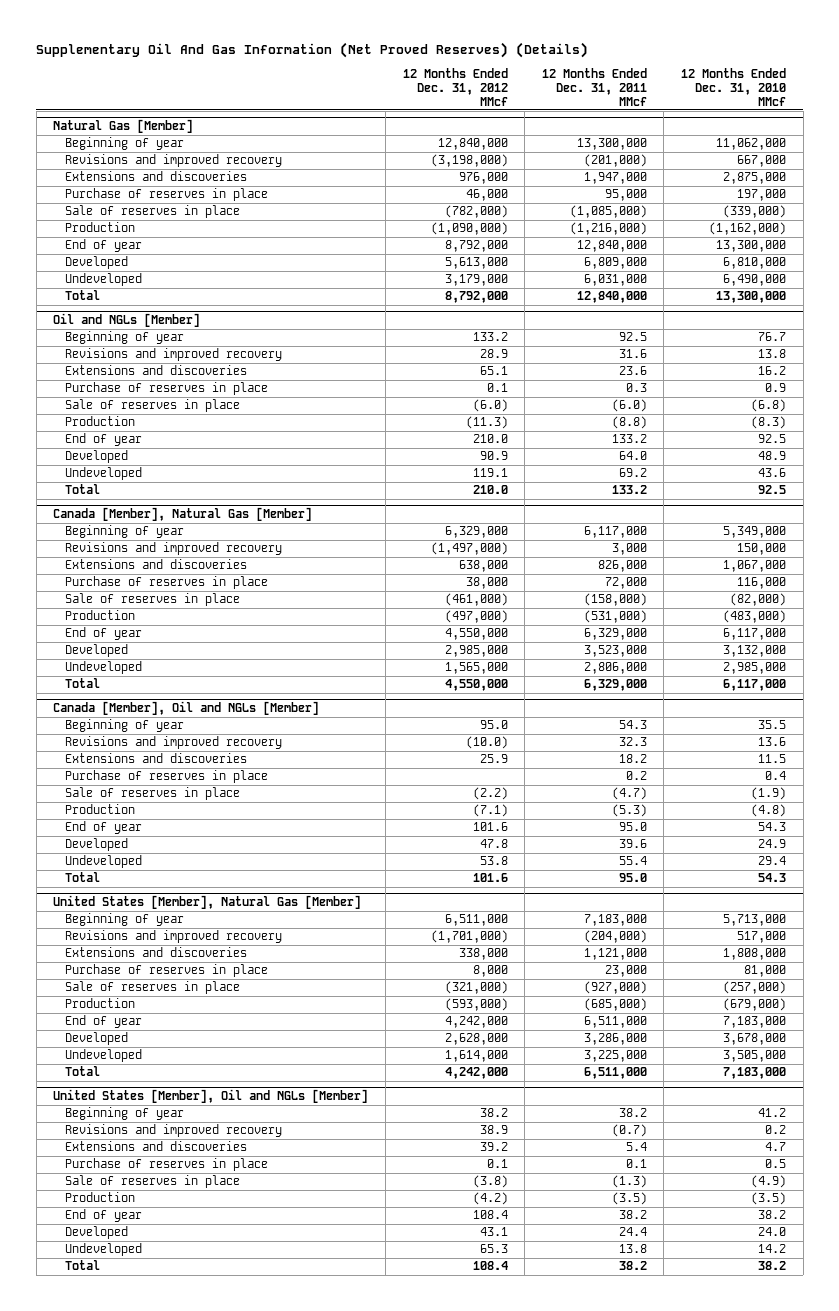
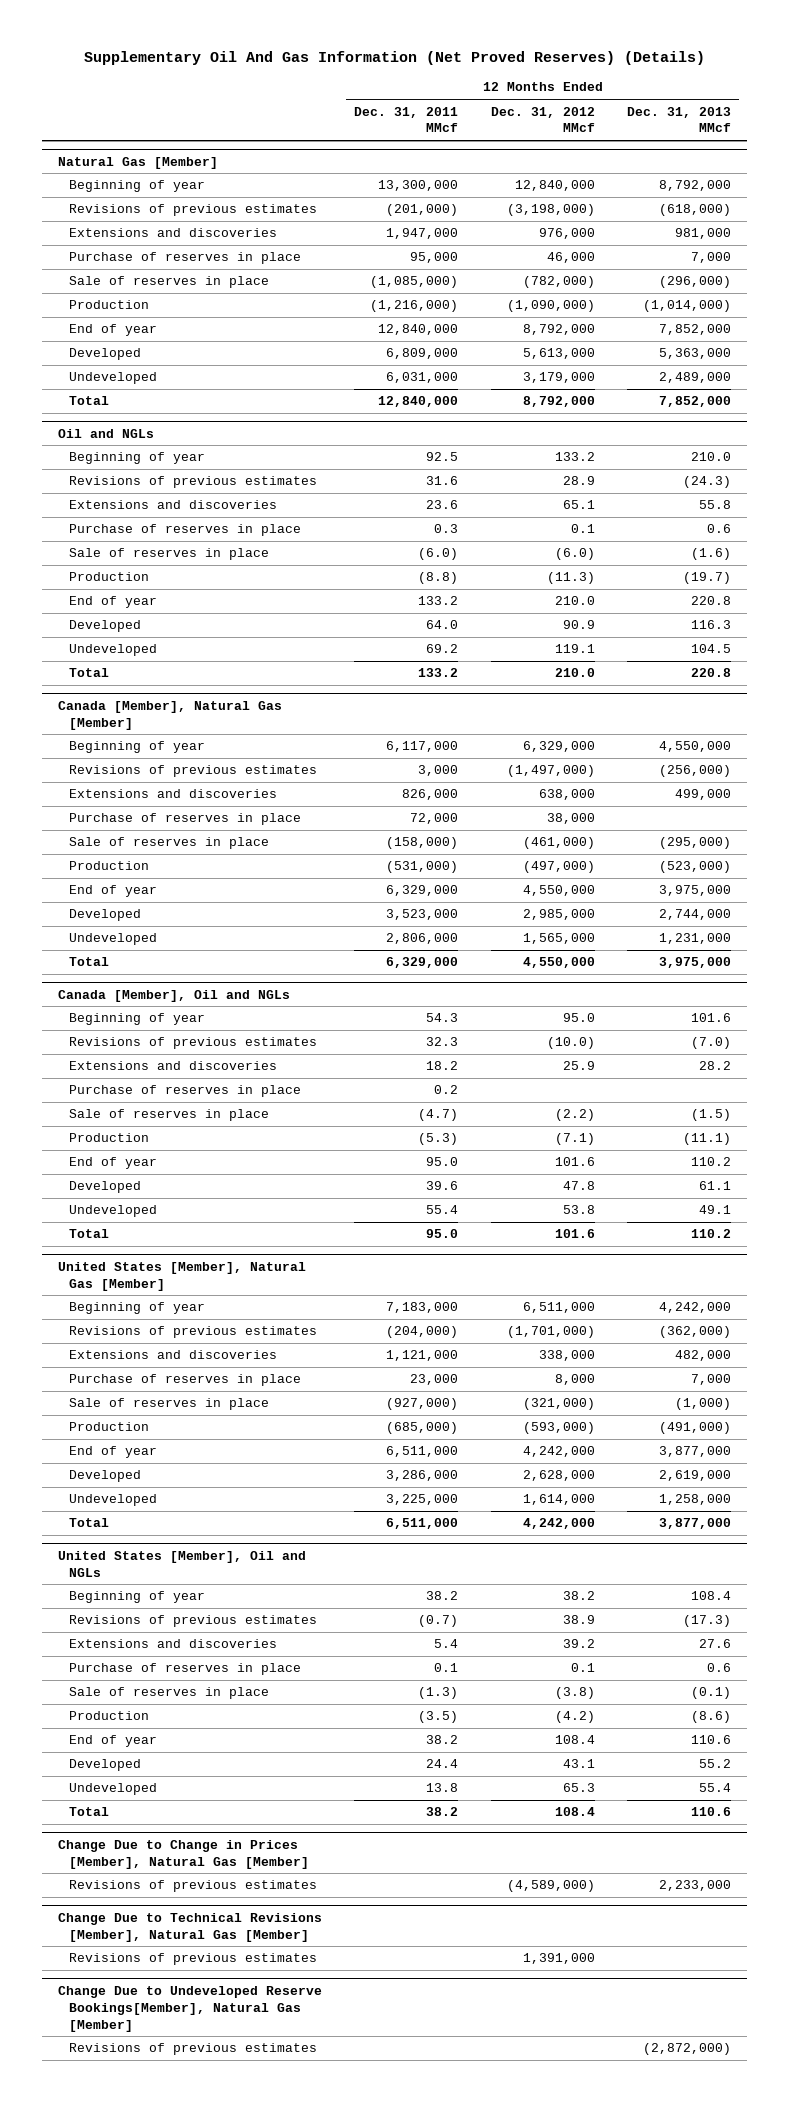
- | 12 Months Ended Dec. 31, 2012 MMcf | 12 Months Ended Dec. 31, 2011 MMcf | 12 Months Ended Dec. 31, 2010 MMcf
+ | 12 Months Ended Dec. 31, 2011 MMcf | 12 Months Ended Dec. 31, 2012 MMcf | 12 Months Ended Dec. 31, 2013 MMcf
@ Natural Gas [Member]
- Revisions and improved recovery | (3,198,000) | (201,000) | 667,000
+ Revisions of previous estimates | (201,000) | (3,198,000) | (618,000)
- Oil and NGLs [Member]
+ Oil and NGLs
- Revisions and improved recovery | 28.9 | 31.6 | 13.8
+ Revisions of previous estimates | 31.6 | 28.9 | (24.3)
@ Canada [Member], Natural Gas [Member]
- Revisions and improved recovery | (1,497,000) | 3,000 | 150,000
+ Revisions of previous estimates | 3,000 | (1,497,000) | (256,000)
- Canada [Member], Oil and NGLs [Member]
+ Canada [Member], Oil and NGLs
- Revisions and improved recovery | (10.0) | 32.3 | 13.6
+ Revisions of previous estimates | 32.3 | (10.0) | (7.0)
@ United States [Member], Natural Gas [Member]
- Revisions and improved recovery | (1,701,000) | (204,000) | 517,000
+ Revisions of previous estimates | (204,000) | (1,701,000) | (362,000)
- United States [Member], Oil and NGLs [Member]
+ United States [Member], Oil and NGLs
- Revisions and improved recovery | 38.9 | (0.7) | 0.2
+ Revisions of previous estimates | (0.7) | 38.9 | (17.3)
+ Change Due to Change in Prices [Member], Natural Gas [Member]
+ Revisions of previous estimates | | (4,589,000) | 2,233,000
+ Change Due to Technical Revisions [Member], Natural Gas [Member]
+ Revisions of previous estimates | | 1,391,000 |
+ Change Due to Undeveloped Reserve Bookings[Member], Natural Gas [Member]
+ Revisions of previous estimates | | | (2,872,000)

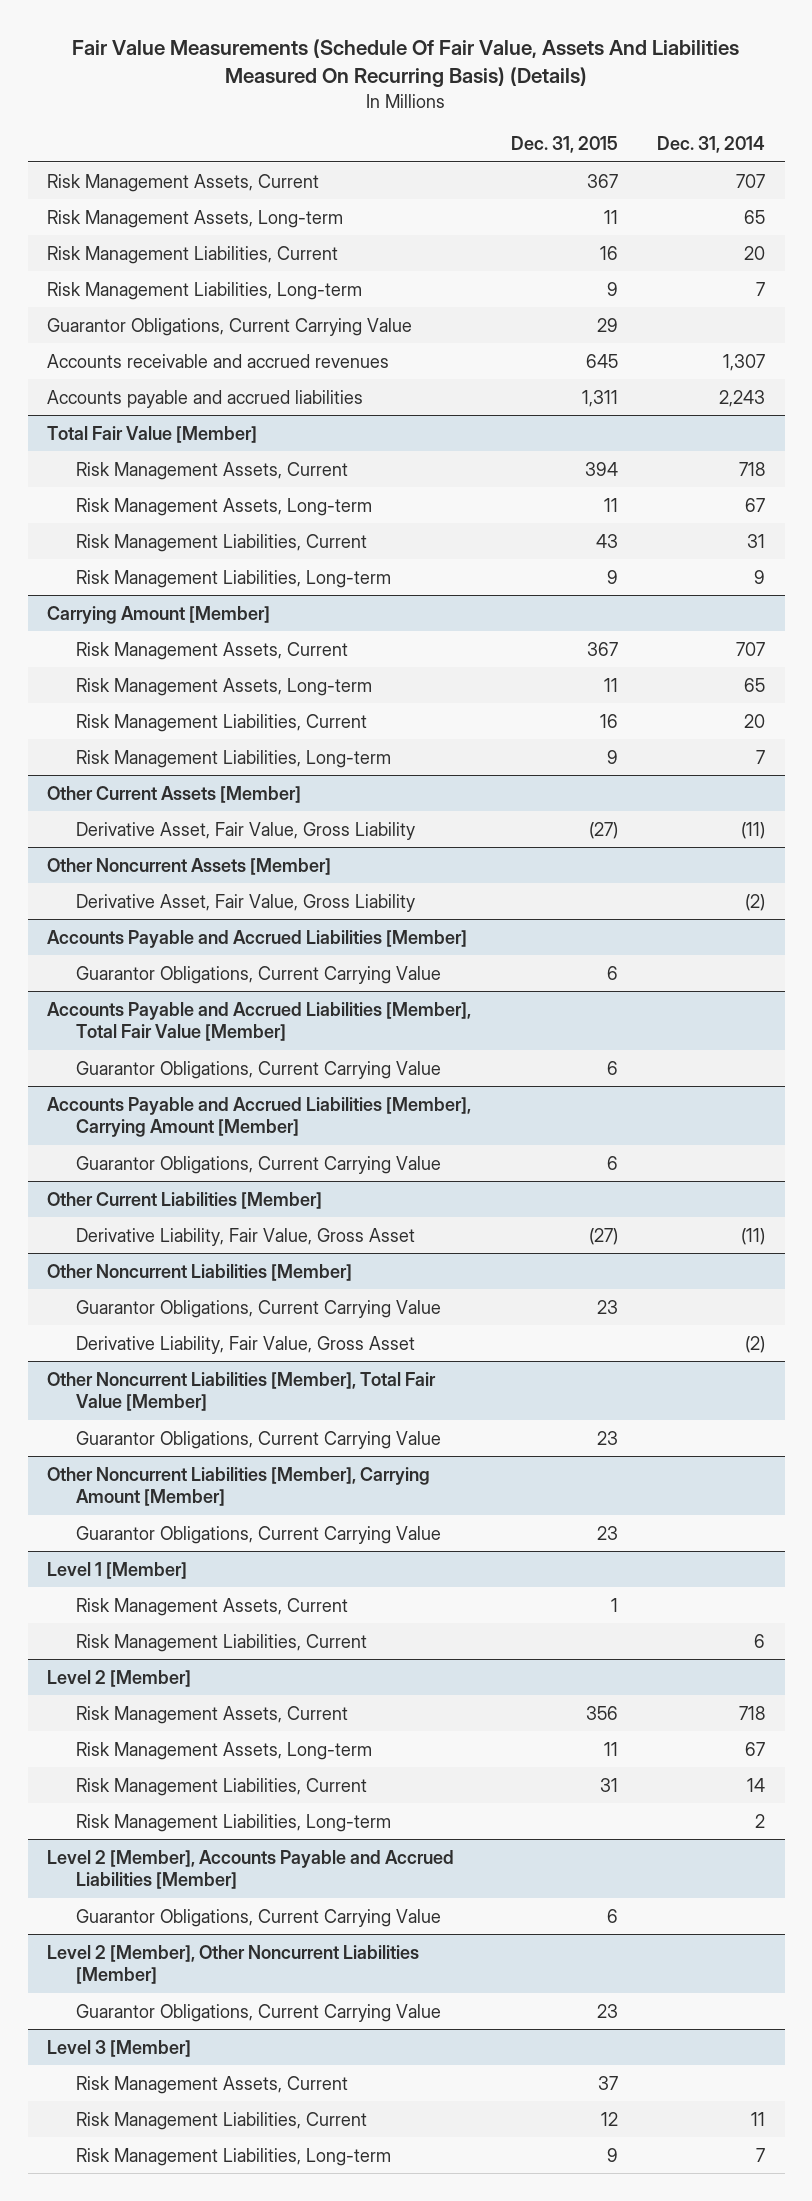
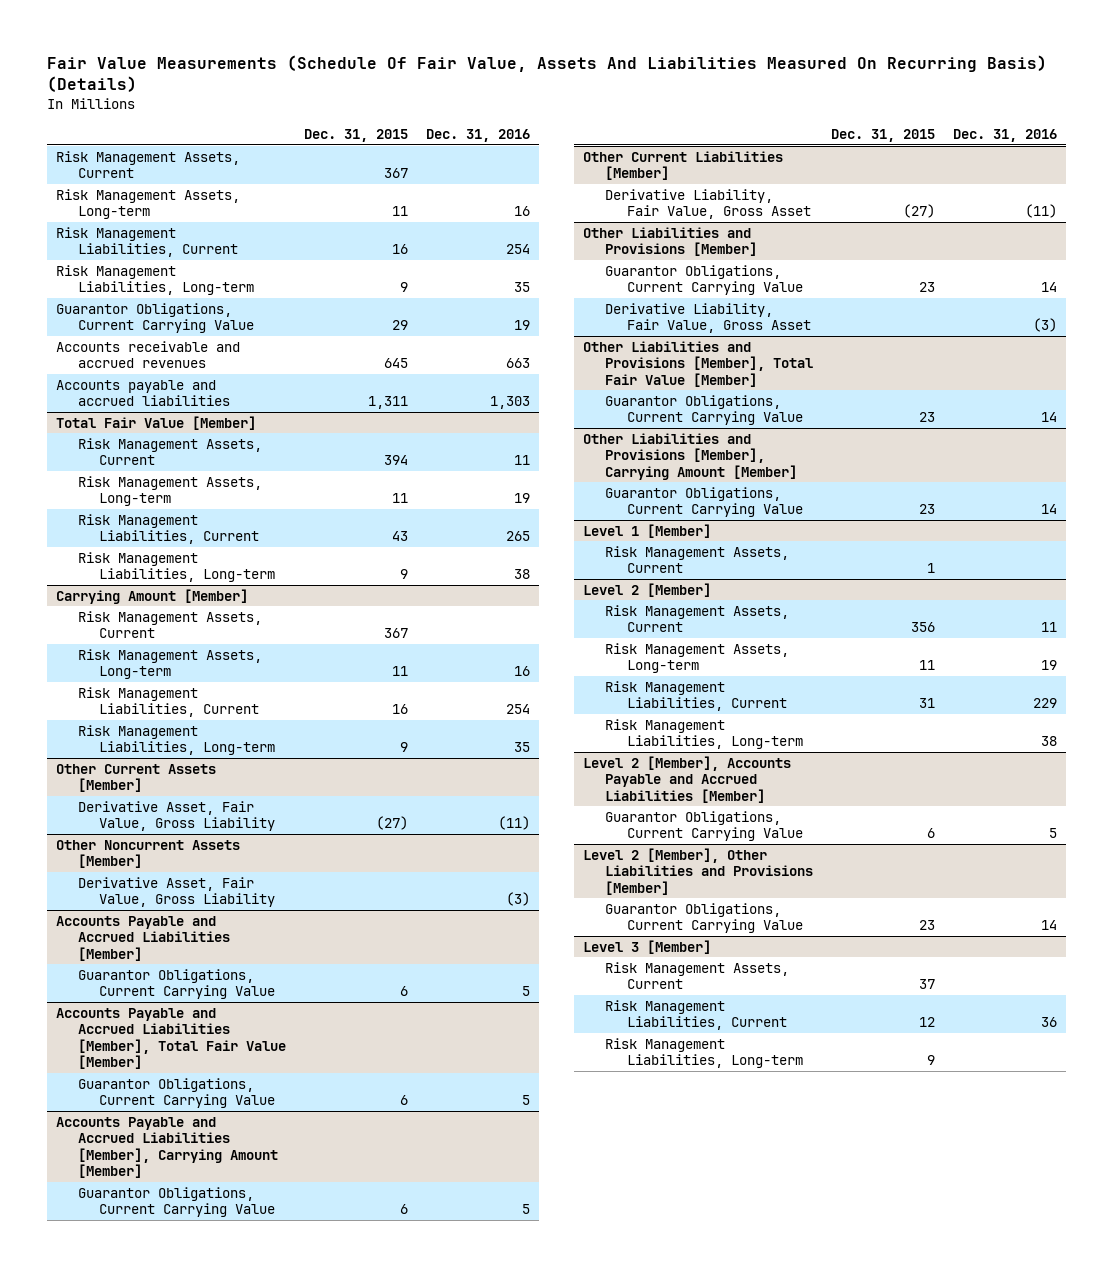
- | Dec. 31, 2015 | Dec. 31, 2014
+ | Dec. 31, 2015 | Dec. 31, 2016
- Other Noncurrent Liabilities [Member]
+ Other Liabilities and Provisions [Member]
- Other Noncurrent Liabilities [Member], Total Fair Value [Member]
+ Other Liabilities and Provisions [Member], Total Fair Value [Member]
- Other Noncurrent Liabilities [Member], Carrying Amount [Member]
+ Other Liabilities and Provisions [Member], Carrying Amount [Member]
@ Level 1 [Member]
- Risk Management Liabilities, Current | | 6
- Level 2 [Member], Other Noncurrent Liabilities [Member]
+ Level 2 [Member], Other Liabilities and Provisions [Member]

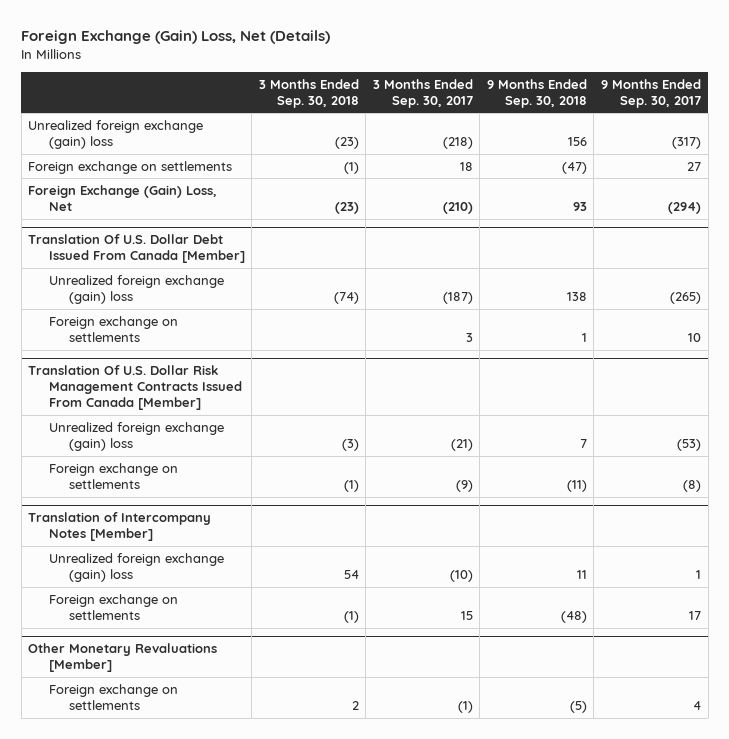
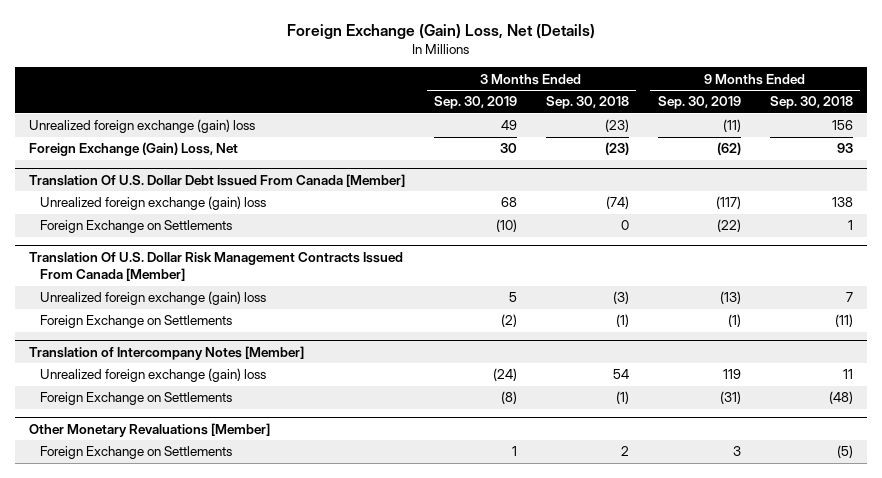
- | 3 Months Ended Sep. 30, 2018 | 3 Months Ended Sep. 30, 2017 | 9 Months Ended Sep. 30, 2018 | 9 Months Ended Sep. 30, 2017
+ | 3 Months Ended Sep. 30, 2019 | 3 Months Ended Sep. 30, 2018 | 9 Months Ended Sep. 30, 2019 | 9 Months Ended Sep. 30, 2018
- Foreign exchange on settlements | (1) | 18 | (47) | 27
@ Translation Of U.S. Dollar Debt Issued From Canada [Member]
- Foreign exchange on settlements | | 3 | 1 | 10
+ Foreign Exchange on Settlements | (10) | 0 | (22) | 1
@ Translation Of U.S. Dollar Risk Management Contracts Issued From Canada [Member]
- Foreign exchange on settlements | (1) | (9) | (11) | (8)
+ Foreign Exchange on Settlements | (2) | (1) | (1) | (11)
@ Translation of Intercompany Notes [Member]
- Foreign exchange on settlements | (1) | 15 | (48) | 17
+ Foreign Exchange on Settlements | (8) | (1) | (31) | (48)
@ Other Monetary Revaluations [Member]
- Foreign exchange on settlements | 2 | (1) | (5) | 4
+ Foreign Exchange on Settlements | 1 | 2 | 3 | (5)

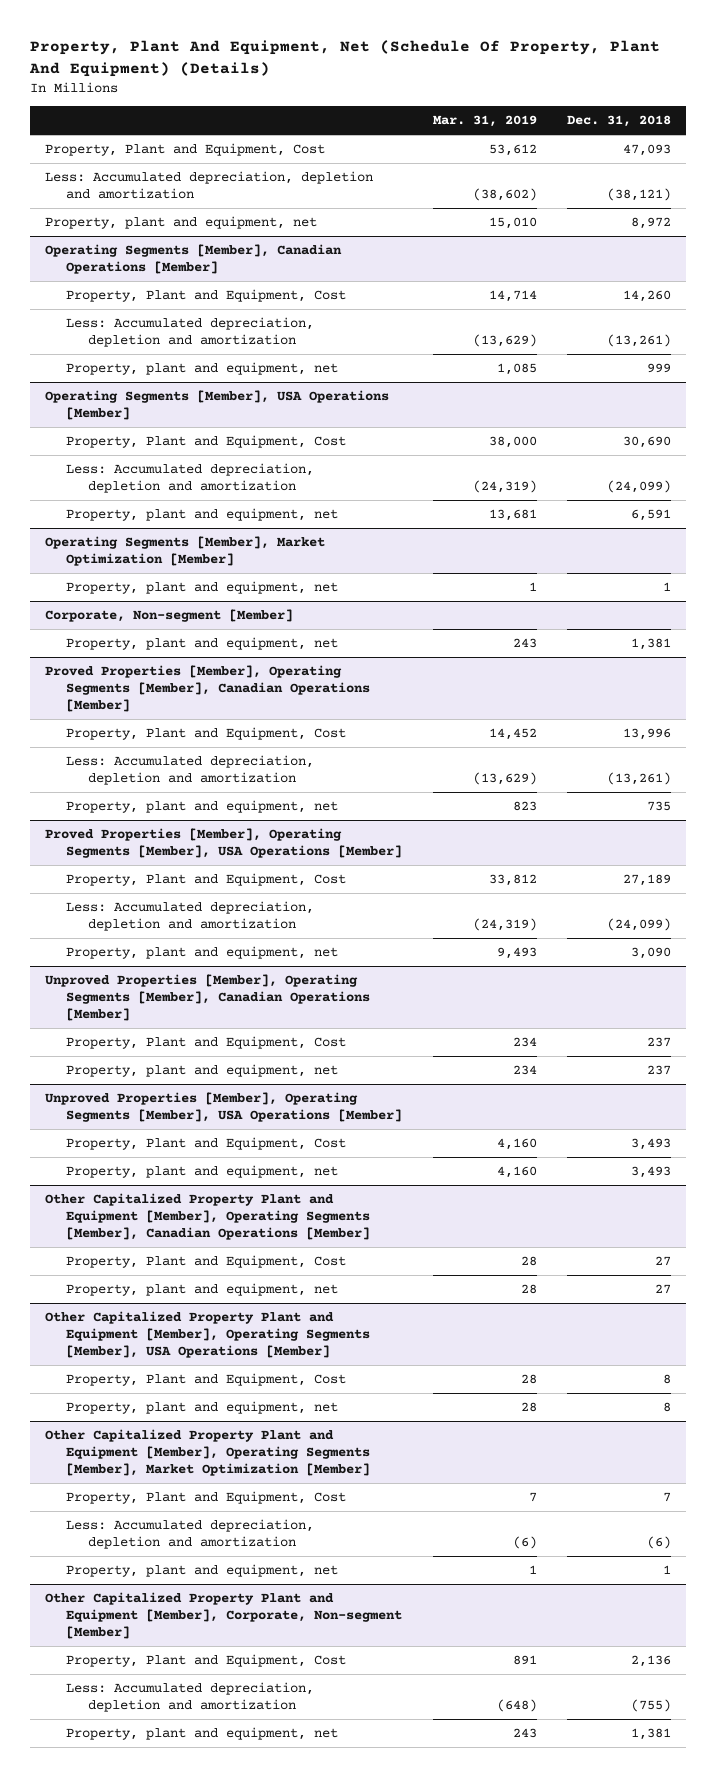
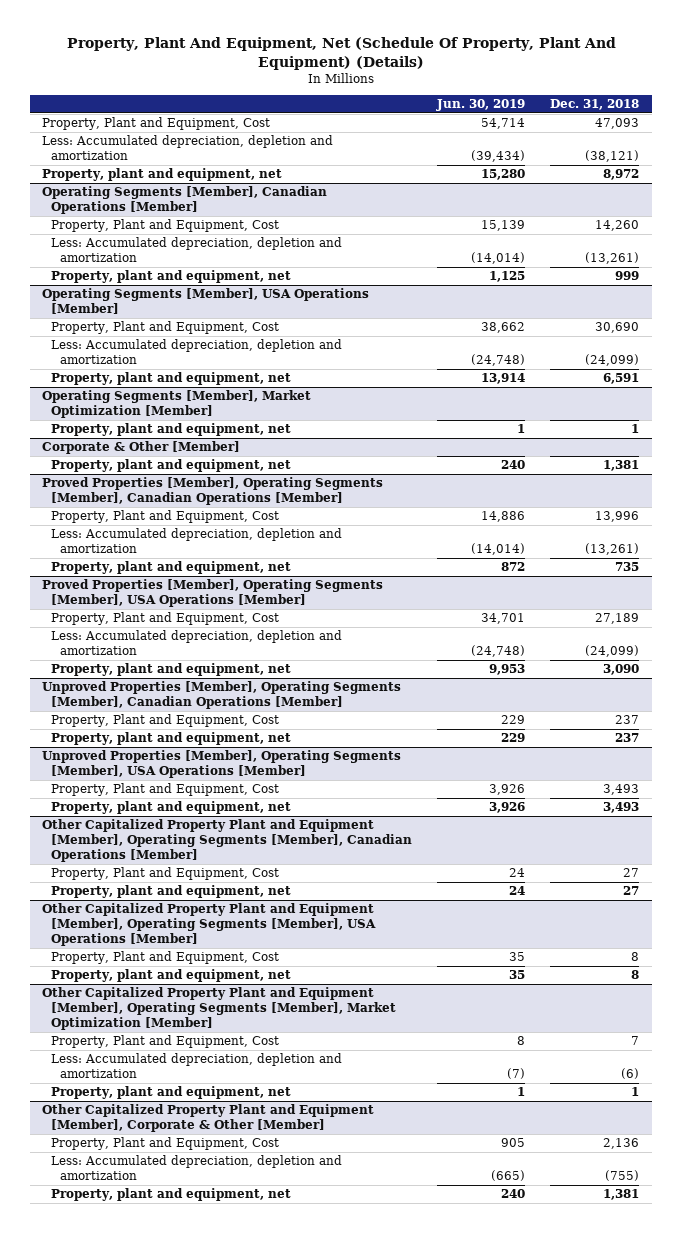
- | Mar. 31, 2019 | Dec. 31, 2018
+ | Jun. 30, 2019 | Dec. 31, 2018
- Corporate, Non-segment [Member]
+ Corporate & Other [Member]
- Other Capitalized Property Plant and Equipment [Member], Corporate, Non-segment [Member]
+ Other Capitalized Property Plant and Equipment [Member], Corporate & Other [Member]

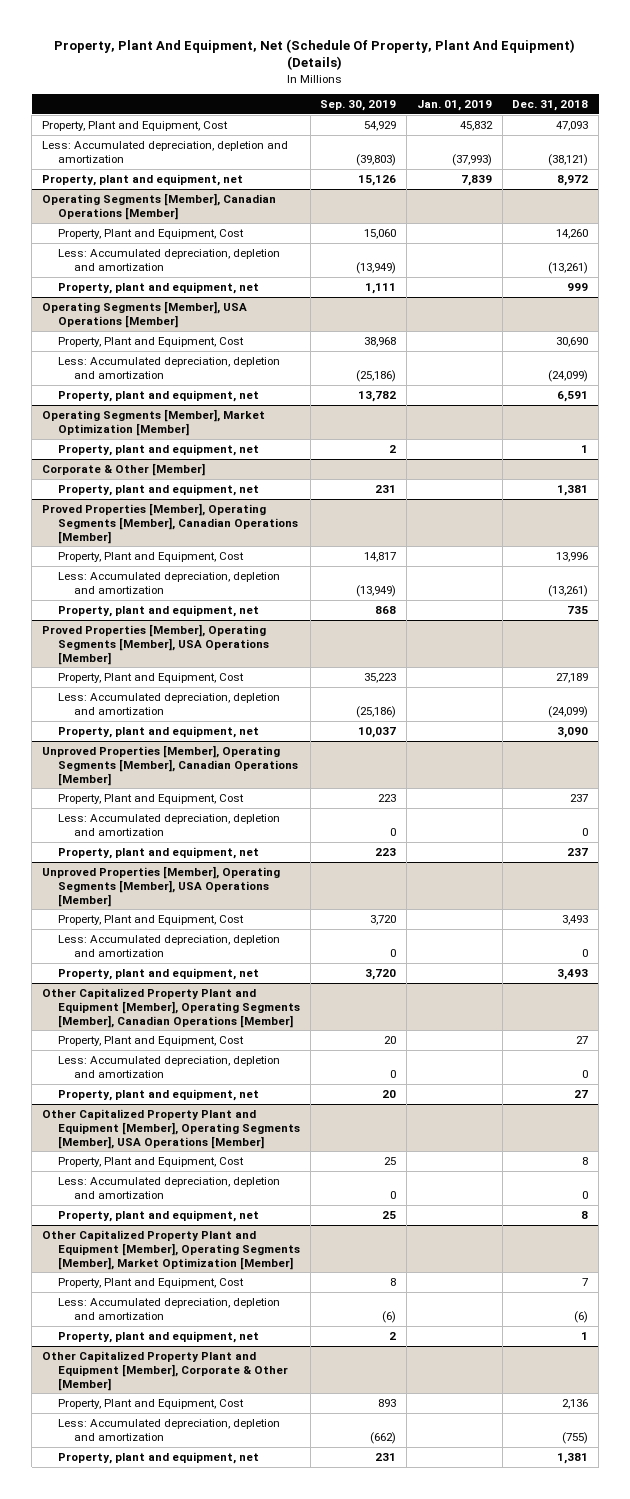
- | Jun. 30, 2019 | Dec. 31, 2018
+ | Sep. 30, 2019 | Jan. 01, 2019 | Dec. 31, 2018
@ Unproved Properties [Member], Operating Segments [Member], Canadian Operations [Member]
+ Less: Accumulated depreciation, depletion and amortization | 0 | | 0
@ Unproved Properties [Member], Operating Segments [Member], USA Operations [Member]
+ Less: Accumulated depreciation, depletion and amortization | 0 | | 0
@ Other Capitalized Property Plant and Equipment [Member], Operating Segments [Member], Canadian Operations [Member]
+ Less: Accumulated depreciation, depletion and amortization | 0 | | 0
@ Other Capitalized Property Plant and Equipment [Member], Operating Segments [Member], USA Operations [Member]
+ Less: Accumulated depreciation, depletion and amortization | 0 | | 0

